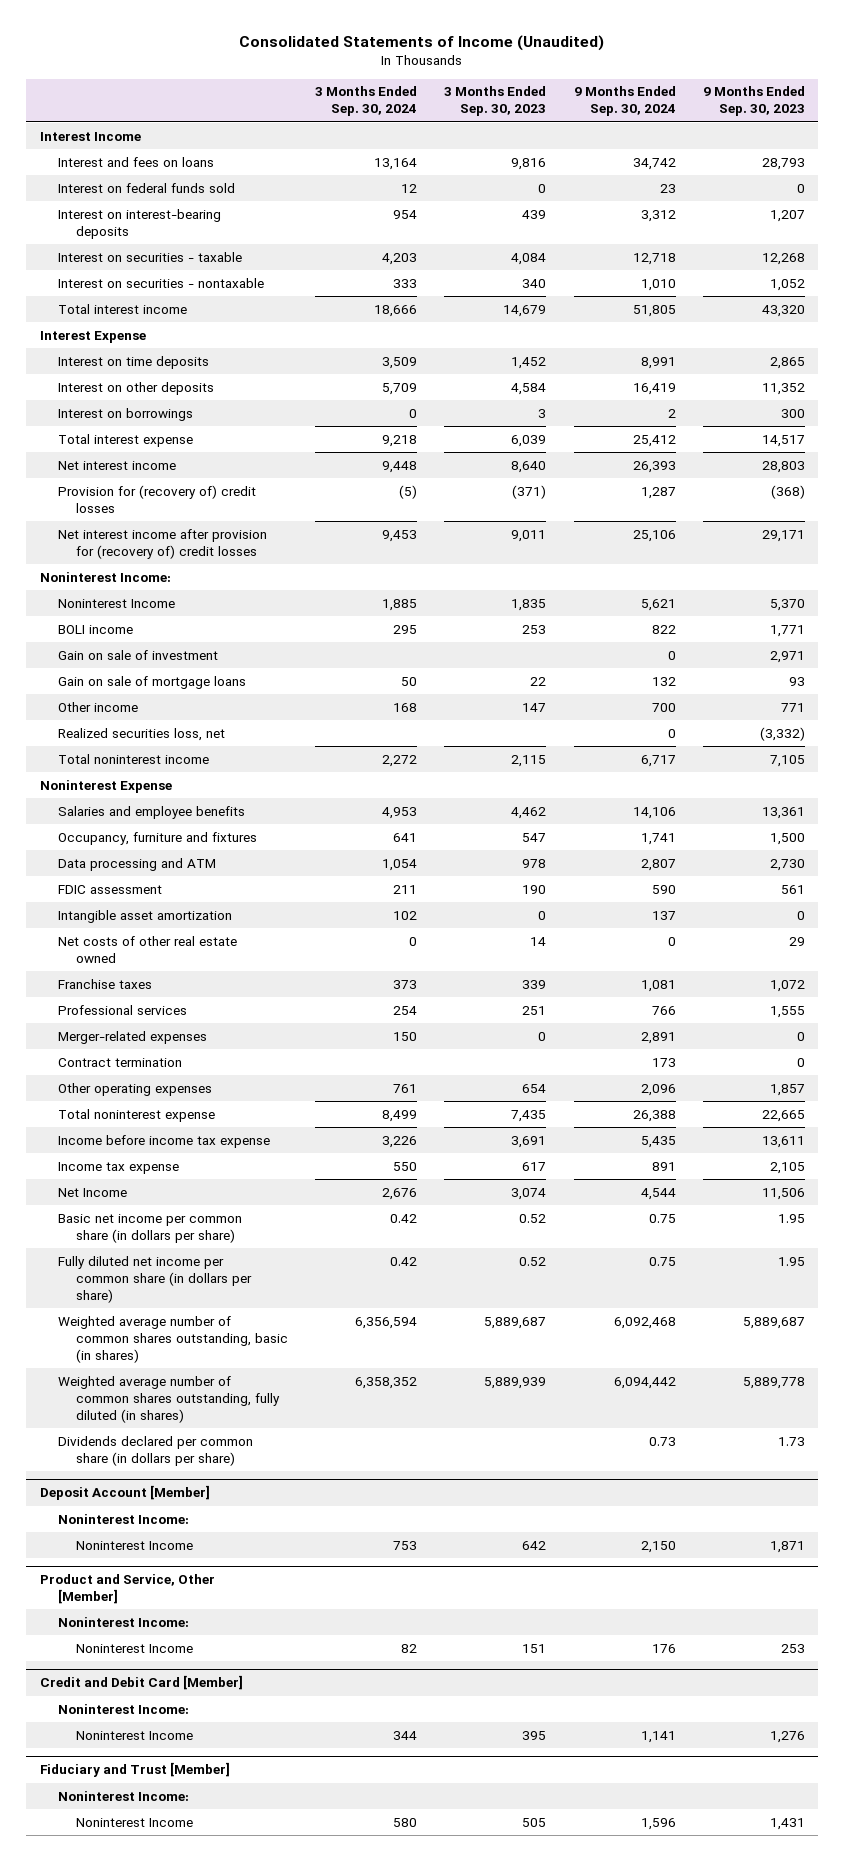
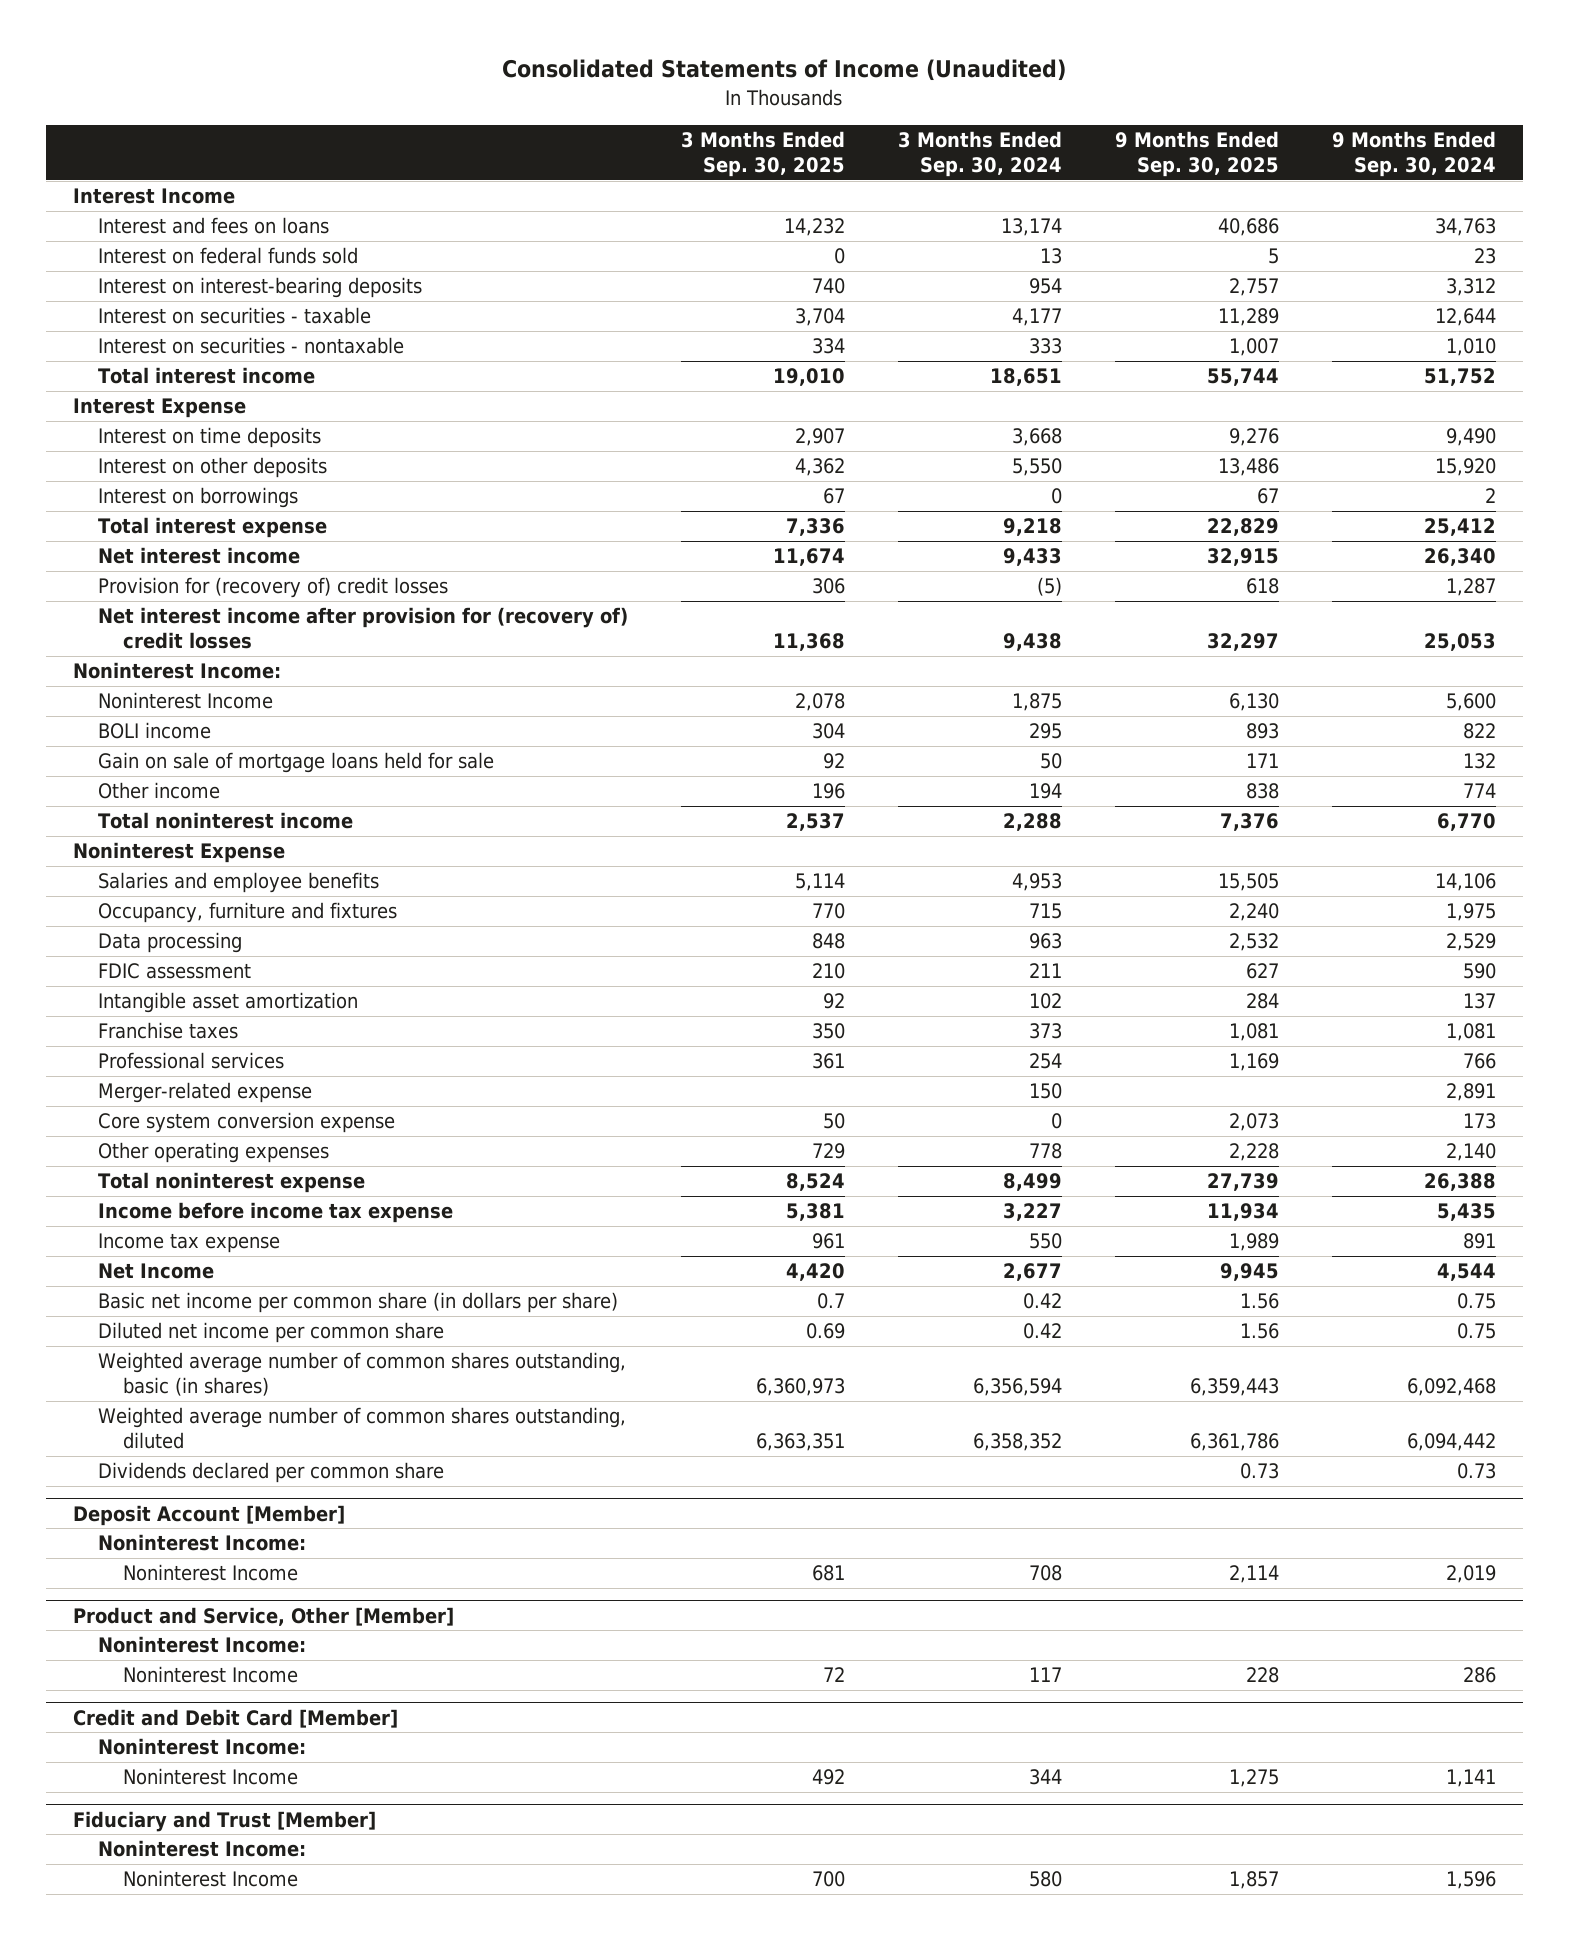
- | 3 Months Ended Sep. 30, 2024 | 3 Months Ended Sep. 30, 2023 | 9 Months Ended Sep. 30, 2024 | 9 Months Ended Sep. 30, 2023
+ | 3 Months Ended Sep. 30, 2025 | 3 Months Ended Sep. 30, 2024 | 9 Months Ended Sep. 30, 2025 | 9 Months Ended Sep. 30, 2024
- Interest and fees on loans | 13,164 | 9,816 | 34,742 | 28,793
- Interest on federal funds sold | 12 | 0 | 23 | 0
+ Interest and fees on loans | 14,232 | 13,174 | 40,686 | 34,763
+ Interest on federal funds sold | 0 | 13 | 5 | 23
- Interest on securities - taxable | 4,203 | 4,084 | 12,718 | 12,268
+ Interest on securities - taxable | 3,704 | 4,177 | 11,289 | 12,644
- Total interest income | 18,666 | 14,679 | 51,805 | 43,320
+ Total interest income | 19,010 | 18,651 | 55,744 | 51,752
- Interest on time deposits | 3,509 | 1,452 | 8,991 | 2,865
- Interest on other deposits | 5,709 | 4,584 | 16,419 | 11,352
+ Interest on time deposits | 2,907 | 3,668 | 9,276 | 9,490
+ Interest on other deposits | 4,362 | 5,550 | 13,486 | 15,920
- Net interest income | 9,448 | 8,640 | 26,393 | 28,803
+ Net interest income | 11,674 | 9,433 | 32,915 | 26,340
- Net interest income after provision for (recovery of) credit losses | 9,453 | 9,011 | 25,106 | 29,171
+ Net interest income after provision for (recovery of) credit losses | 11,368 | 9,438 | 32,297 | 25,053
- Noninterest Income | 1,885 | 1,835 | 5,621 | 5,370
+ Noninterest Income | 2,078 | 1,875 | 6,130 | 5,600
- Gain on sale of investment | | | 0 | 2,971
- Gain on sale of mortgage loans | 50 | 22 | 132 | 93
- Other income | 168 | 147 | 700 | 771
- Realized securities loss, net | | | 0 | (3,332)
- Total noninterest income | 2,272 | 2,115 | 6,717 | 7,105
+ Gain on sale of mortgage loans held for sale | 92 | 50 | 171 | 132
+ Other income | 196 | 194 | 838 | 774
+ Total noninterest income | 2,537 | 2,288 | 7,376 | 6,770
- Occupancy, furniture and fixtures | 641 | 547 | 1,741 | 1,500
- Data processing and ATM | 1,054 | 978 | 2,807 | 2,730
+ Occupancy, furniture and fixtures | 770 | 715 | 2,240 | 1,975
+ Data processing | 848 | 963 | 2,532 | 2,529
- Net costs of other real estate owned | 0 | 14 | 0 | 29
- Merger-related expenses | 150 | 0 | 2,891 | 0
- Contract termination | | | 173 | 0
- Other operating expenses | 761 | 654 | 2,096 | 1,857
+ Merger-related expense | | 150 | | 2,891
+ Core system conversion expense | 50 | 0 | 2,073 | 173
+ Other operating expenses | 729 | 778 | 2,228 | 2,140
- Income before income tax expense | 3,226 | 3,691 | 5,435 | 13,611
+ Income before income tax expense | 5,381 | 3,227 | 11,934 | 5,435
- Net Income | 2,676 | 3,074 | 4,544 | 11,506
+ Net Income | 4,420 | 2,677 | 9,945 | 4,544
- Fully diluted net income per common share (in dollars per share) | 0.42 | 0.52 | 0.75 | 1.95
+ Diluted net income per common share | 0.69 | 0.42 | 1.56 | 0.75
- Weighted average number of common shares outstanding, fully diluted (in shares) | 6,358,352 | 5,889,939 | 6,094,442 | 5,889,778
- Dividends declared per common share (in dollars per share) | | | 0.73 | 1.73
+ Weighted average number of common shares outstanding, diluted | 6,363,351 | 6,358,352 | 6,361,786 | 6,094,442
+ Dividends declared per common share | | | 0.73 | 0.73
@ Deposit Account [Member]
- Noninterest Income | 753 | 642 | 2,150 | 1,871
+ Noninterest Income | 681 | 708 | 2,114 | 2,019
@ Product and Service, Other [Member]
- Noninterest Income | 82 | 151 | 176 | 253
+ Noninterest Income | 72 | 117 | 228 | 286

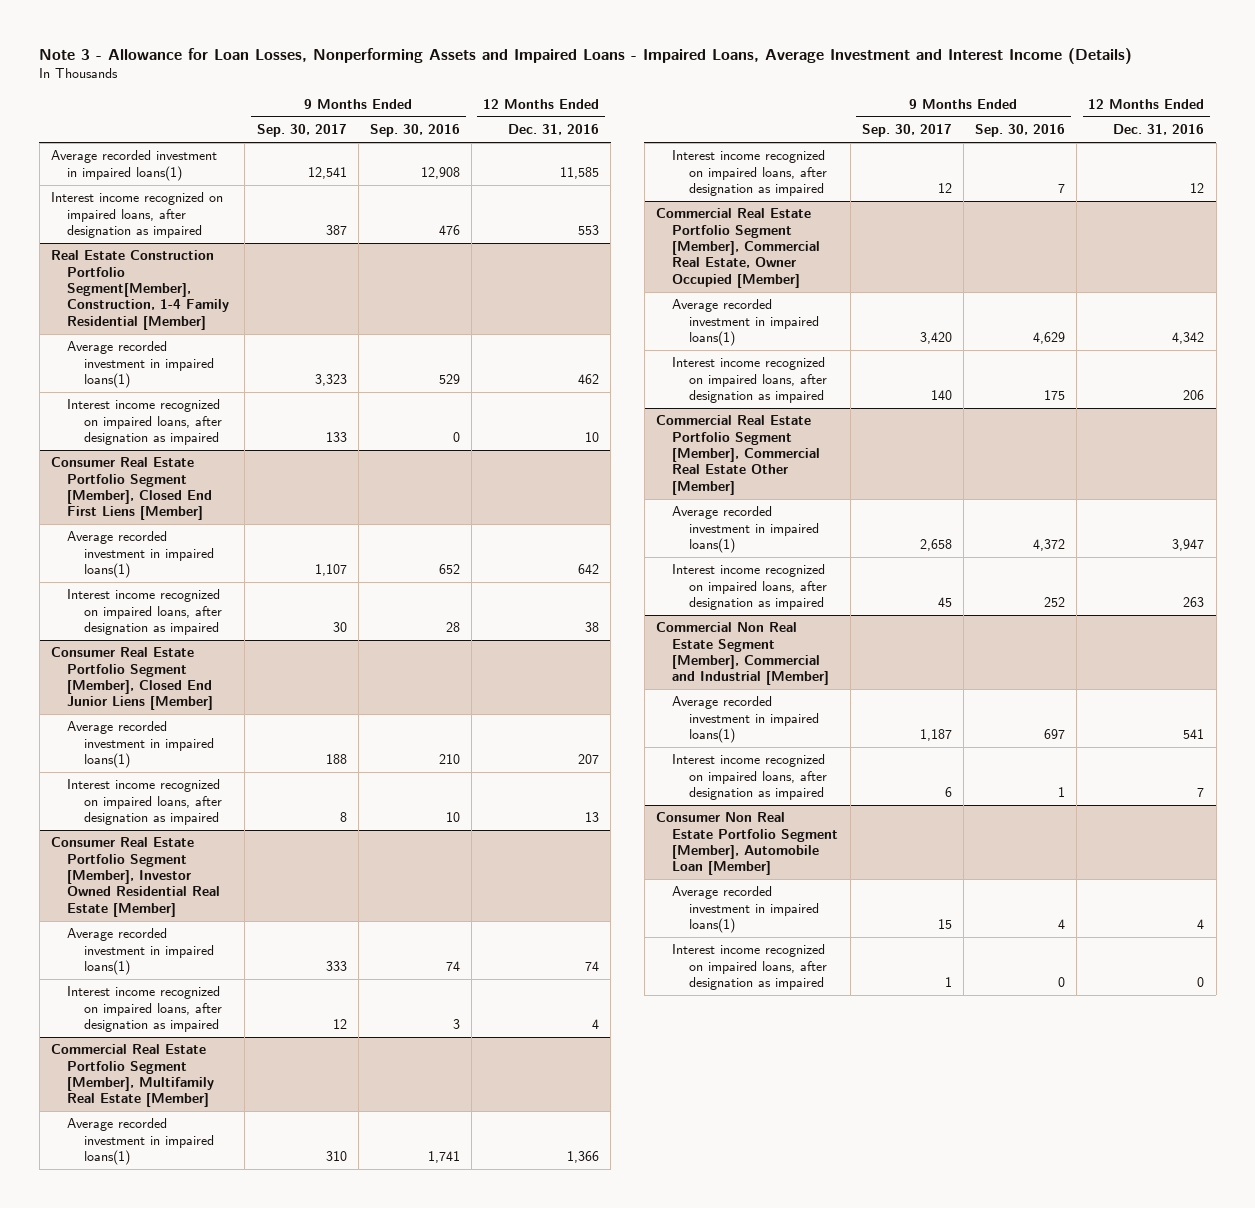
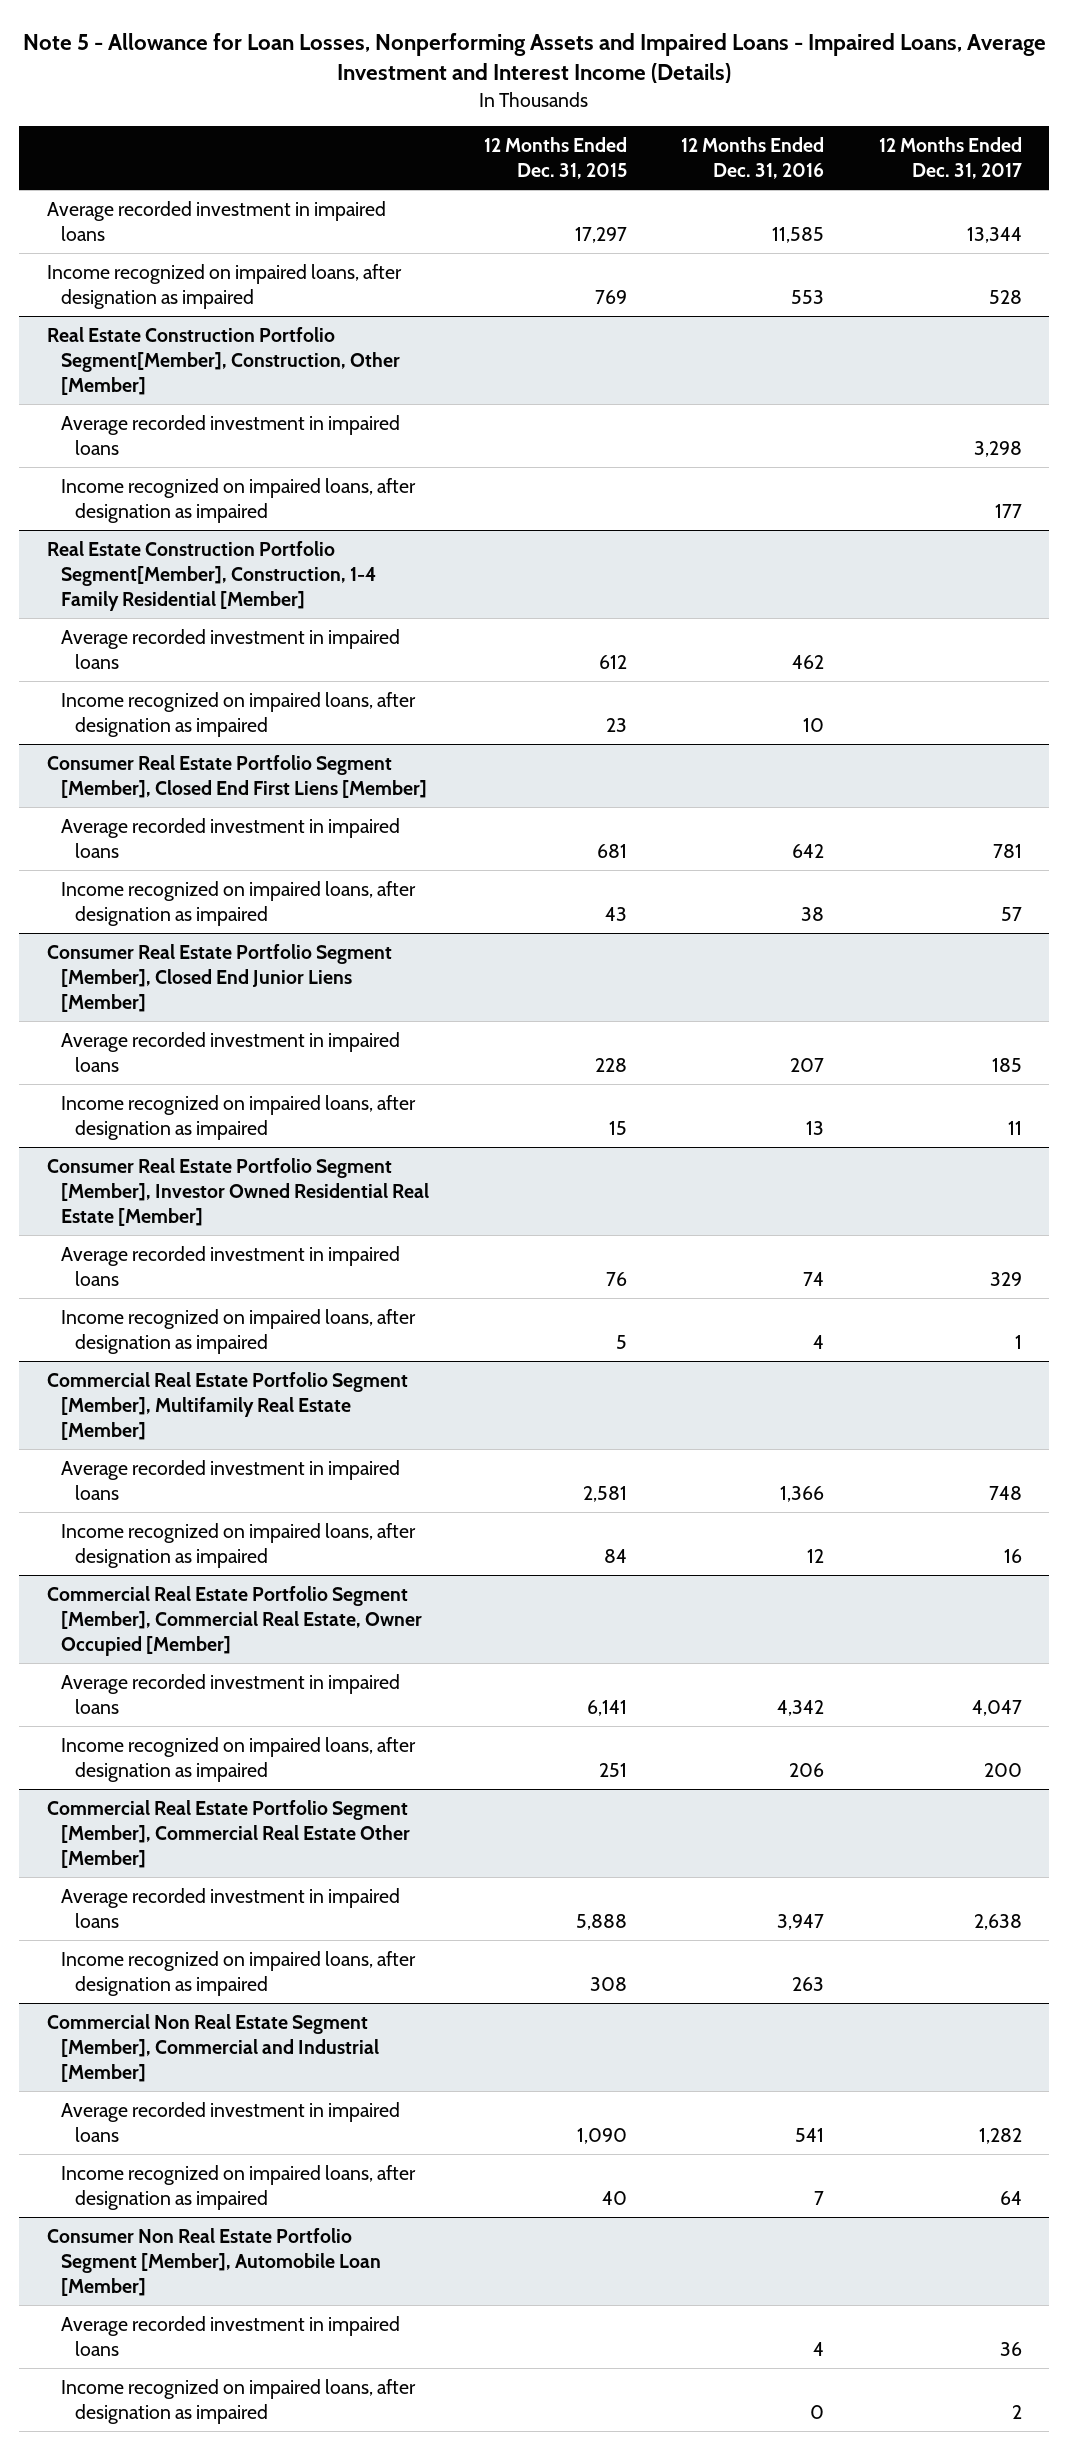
- Note 3 - Allowance for Loan Losses, Nonperforming Assets and Impaired Loans - Impaired Loans, Average Investment and Interest Income (Details)
+ Note 5 - Allowance for Loan Losses, Nonperforming Assets and Impaired Loans - Impaired Loans, Average Investment and Interest Income (Details)
- | 9 Months Ended Sep. 30, 2017 | 9 Months Ended Sep. 30, 2016 | 12 Months Ended Dec. 31, 2016
+ | 12 Months Ended Dec. 31, 2015 | 12 Months Ended Dec. 31, 2016 | 12 Months Ended Dec. 31, 2017
- Average recorded investment in impaired loans(1) | 12,541 | 12,908 | 11,585
- Interest income recognized on impaired loans, after designation as impaired | 387 | 476 | 553
+ Average recorded investment in impaired loans | 17,297 | 11,585 | 13,344
+ Income recognized on impaired loans, after designation as impaired | 769 | 553 | 528
+ Real Estate Construction Portfolio Segment[Member], Construction, Other [Member]
+ Average recorded investment in impaired loans | | | 3,298
+ Income recognized on impaired loans, after designation as impaired | | | 177
@ Real Estate Construction Portfolio Segment[Member], Construction, 1-4 Family Residential [Member]
- Average recorded investment in impaired loans(1) | 3,323 | 529 | 462
- Interest income recognized on impaired loans, after designation as impaired | 133 | 0 | 10
+ Average recorded investment in impaired loans | 612 | 462 |
+ Income recognized on impaired loans, after designation as impaired | 23 | 10 |
@ Consumer Real Estate Portfolio Segment [Member], Closed End First Liens [Member]
- Average recorded investment in impaired loans(1) | 1,107 | 652 | 642
- Interest income recognized on impaired loans, after designation as impaired | 30 | 28 | 38
+ Average recorded investment in impaired loans | 681 | 642 | 781
+ Income recognized on impaired loans, after designation as impaired | 43 | 38 | 57
@ Consumer Real Estate Portfolio Segment [Member], Closed End Junior Liens [Member]
- Average recorded investment in impaired loans(1) | 188 | 210 | 207
- Interest income recognized on impaired loans, after designation as impaired | 8 | 10 | 13
+ Average recorded investment in impaired loans | 228 | 207 | 185
+ Income recognized on impaired loans, after designation as impaired | 15 | 13 | 11
@ Consumer Real Estate Portfolio Segment [Member], Investor Owned Residential Real Estate [Member]
- Average recorded investment in impaired loans(1) | 333 | 74 | 74
- Interest income recognized on impaired loans, after designation as impaired | 12 | 3 | 4
+ Average recorded investment in impaired loans | 76 | 74 | 329
+ Income recognized on impaired loans, after designation as impaired | 5 | 4 | 1
@ Commercial Real Estate Portfolio Segment [Member], Multifamily Real Estate [Member]
- Average recorded investment in impaired loans(1) | 310 | 1,741 | 1,366
- Interest income recognized on impaired loans, after designation as impaired | 12 | 7 | 12
+ Average recorded investment in impaired loans | 2,581 | 1,366 | 748
+ Income recognized on impaired loans, after designation as impaired | 84 | 12 | 16
@ Commercial Real Estate Portfolio Segment [Member], Commercial Real Estate, Owner Occupied [Member]
- Average recorded investment in impaired loans(1) | 3,420 | 4,629 | 4,342
- Interest income recognized on impaired loans, after designation as impaired | 140 | 175 | 206
+ Average recorded investment in impaired loans | 6,141 | 4,342 | 4,047
+ Income recognized on impaired loans, after designation as impaired | 251 | 206 | 200
@ Commercial Real Estate Portfolio Segment [Member], Commercial Real Estate Other [Member]
- Average recorded investment in impaired loans(1) | 2,658 | 4,372 | 3,947
- Interest income recognized on impaired loans, after designation as impaired | 45 | 252 | 263
+ Average recorded investment in impaired loans | 5,888 | 3,947 | 2,638
+ Income recognized on impaired loans, after designation as impaired | 308 | 263 |
@ Commercial Non Real Estate Segment [Member], Commercial and Industrial [Member]
- Average recorded investment in impaired loans(1) | 1,187 | 697 | 541
- Interest income recognized on impaired loans, after designation as impaired | 6 | 1 | 7
+ Average recorded investment in impaired loans | 1,090 | 541 | 1,282
+ Income recognized on impaired loans, after designation as impaired | 40 | 7 | 64
@ Consumer Non Real Estate Portfolio Segment [Member], Automobile Loan [Member]
- Average recorded investment in impaired loans(1) | 15 | 4 | 4
- Interest income recognized on impaired loans, after designation as impaired | 1 | 0 | 0
+ Average recorded investment in impaired loans | | 4 | 36
+ Income recognized on impaired loans, after designation as impaired | | 0 | 2

